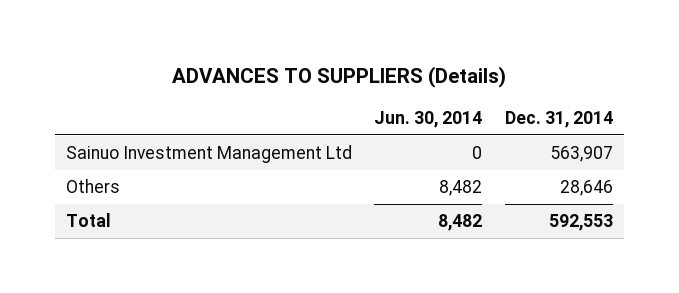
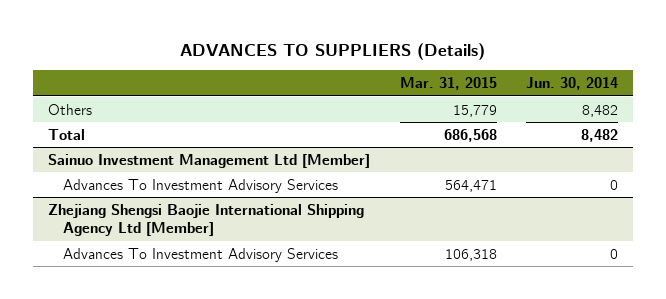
- | Jun. 30, 2014 | Dec. 31, 2014
+ | Mar. 31, 2015 | Jun. 30, 2014
- Sainuo Investment Management Ltd | 0 | 563,907
+ Sainuo Investment Management Ltd [Member]
+ Advances To Investment Advisory Services | 564,471 | 0
+ Zhejiang Shengsi Baojie International Shipping Agency Ltd [Member]
+ Advances To Investment Advisory Services | 106,318 | 0

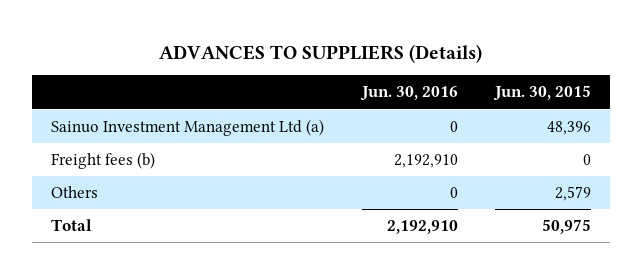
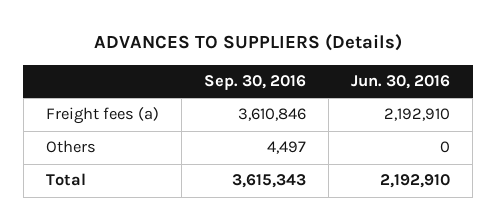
- | Jun. 30, 2016 | Jun. 30, 2015
+ | Sep. 30, 2016 | Jun. 30, 2016
- Sainuo Investment Management Ltd (a) | 0 | 48,396
- Freight fees (b) | 2,192,910 | 0
+ Freight fees (a) | 3,610,846 | 2,192,910

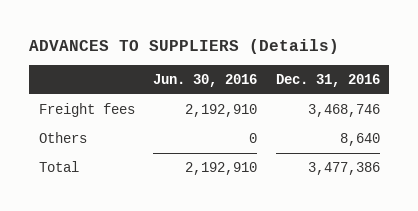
- | Sep. 30, 2016 | Jun. 30, 2016
+ | Jun. 30, 2016 | Dec. 31, 2016
- Freight fees (a) | 3,610,846 | 2,192,910
+ Freight fees | 2,192,910 | 3,468,746

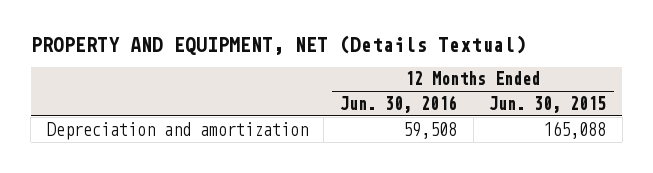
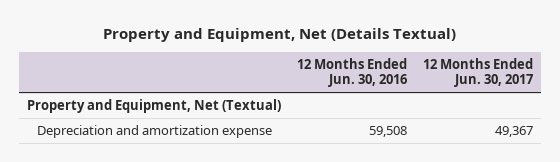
- PROPERTY AND EQUIPMENT, NET (Details Textual)
+ Property and Equipment, Net (Details Textual)
- | 12 Months Ended Jun. 30, 2016 | 12 Months Ended Jun. 30, 2015
+ | 12 Months Ended Jun. 30, 2016 | 12 Months Ended Jun. 30, 2017
- Depreciation and amortization | 59,508 | 165,088
+ Property and Equipment, Net (Textual)
+ Depreciation and amortization expense | 59,508 | 49,367

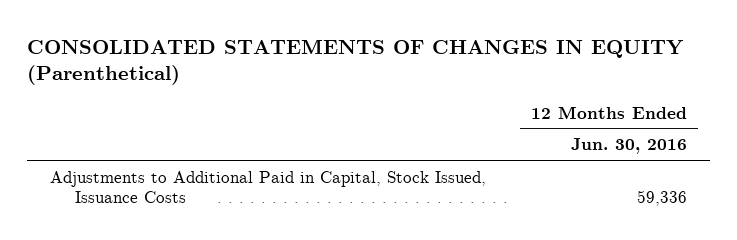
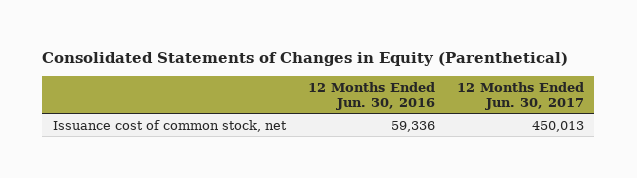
- CONSOLIDATED STATEMENTS OF CHANGES IN EQUITY (Parenthetical)
+ Consolidated Statements of Changes in Equity (Parenthetical)
- | 12 Months Ended Jun. 30, 2016
+ | 12 Months Ended Jun. 30, 2016 | 12 Months Ended Jun. 30, 2017
- Adjustments to Additional Paid in Capital, Stock Issued, Issuance Costs | 59,336
+ Issuance cost of common stock, net | 59,336 | 450,013

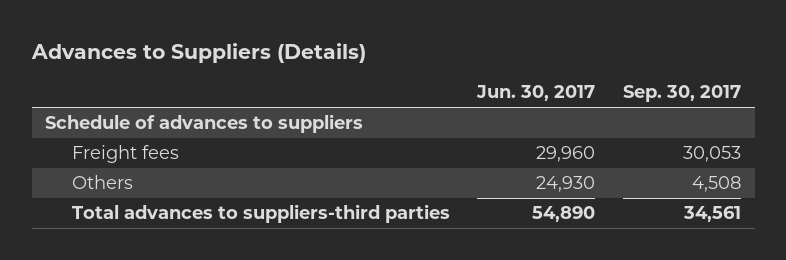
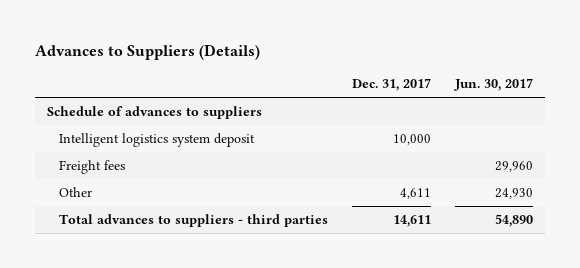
- | Jun. 30, 2017 | Sep. 30, 2017
+ | Dec. 31, 2017 | Jun. 30, 2017
+ Intelligent logistics system deposit | 10,000 |
- Others | 24,930 | 4,508
- Total advances to suppliers-third parties | 54,890 | 34,561
+ Other | 4,611 | 24,930
+ Total advances to suppliers - third parties | 14,611 | 54,890

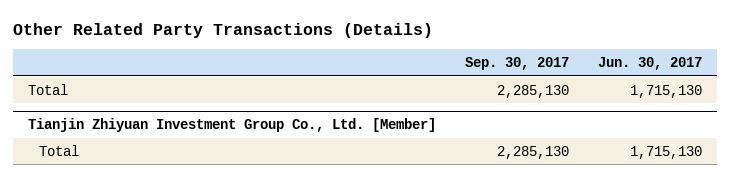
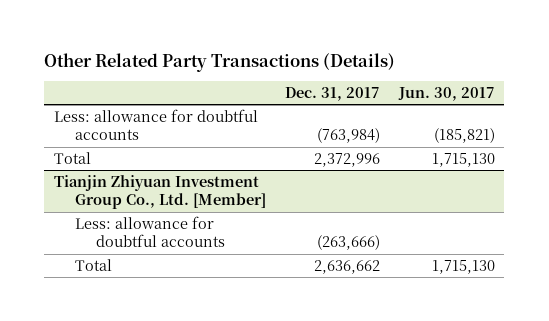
- | Sep. 30, 2017 | Jun. 30, 2017
+ | Dec. 31, 2017 | Jun. 30, 2017
+ Less: allowance for doubtful accounts | (763,984) | (185,821)
@ Tianjin Zhiyuan Investment Group Co., Ltd. [Member]
+ Less: allowance for doubtful accounts | (263,666) |

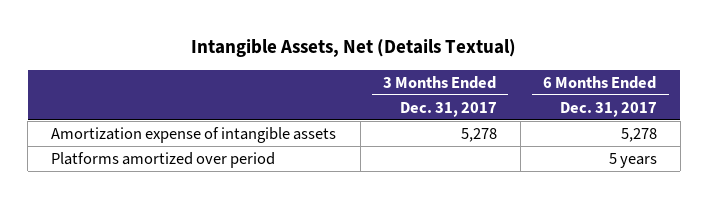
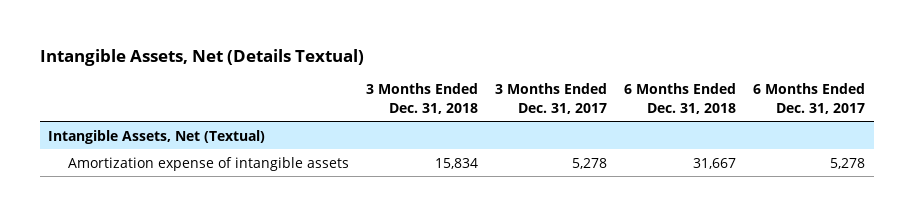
- | 3 Months Ended Dec. 31, 2017 | 6 Months Ended Dec. 31, 2017
+ | 3 Months Ended Dec. 31, 2018 | 3 Months Ended Dec. 31, 2017 | 6 Months Ended Dec. 31, 2018 | 6 Months Ended Dec. 31, 2017
+ Intangible Assets, Net (Textual)
- Platforms amortized over period | | 5 years

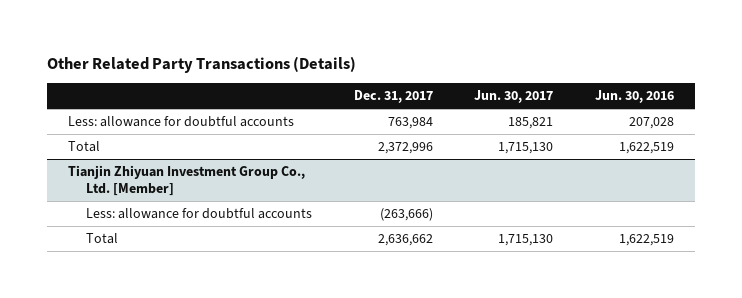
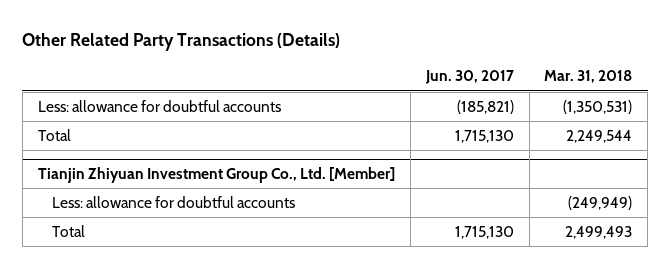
- | Dec. 31, 2017 | Jun. 30, 2017 | Jun. 30, 2016
+ | Jun. 30, 2017 | Mar. 31, 2018
- Less: allowance for doubtful accounts | 763,984 | 185,821 | 207,028
+ Less: allowance for doubtful accounts | (185,821) | (1,350,531)

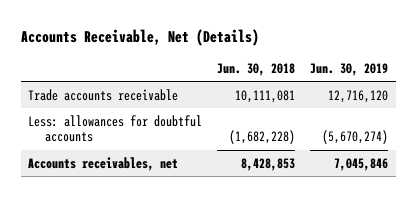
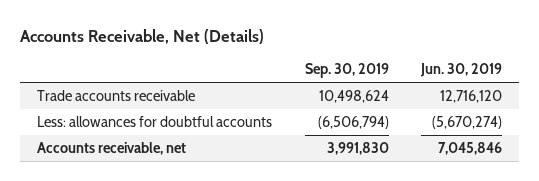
- | Jun. 30, 2018 | Jun. 30, 2019
+ | Sep. 30, 2019 | Jun. 30, 2019
- Accounts receivables, net | 8,428,853 | 7,045,846
+ Accounts receivable, net | 3,991,830 | 7,045,846

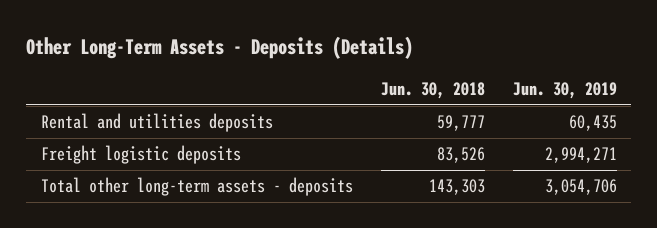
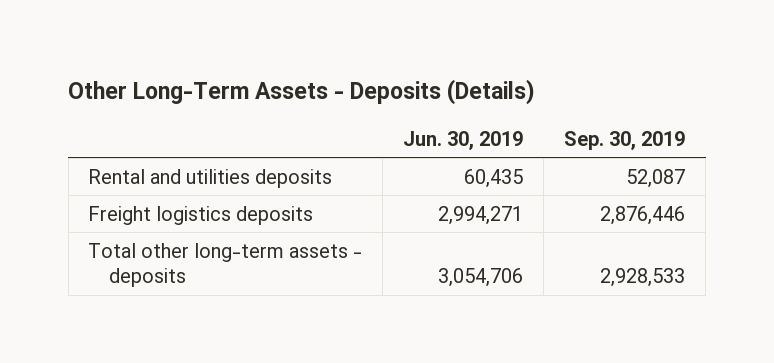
- | Jun. 30, 2018 | Jun. 30, 2019
+ | Jun. 30, 2019 | Sep. 30, 2019
- Freight logistic deposits | 83,526 | 2,994,271
+ Freight logistics deposits | 2,994,271 | 2,876,446

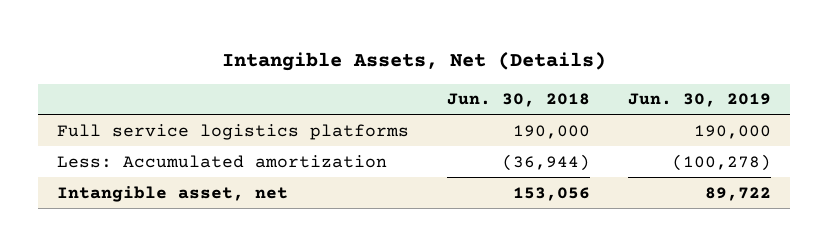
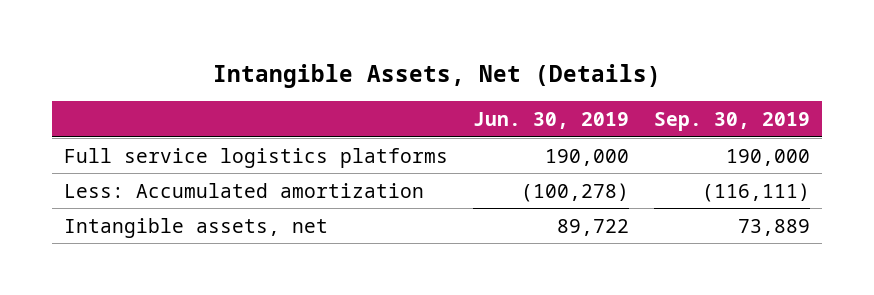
- | Jun. 30, 2018 | Jun. 30, 2019
+ | Jun. 30, 2019 | Sep. 30, 2019
- Intangible asset, net | 153,056 | 89,722
+ Intangible assets, net | 89,722 | 73,889

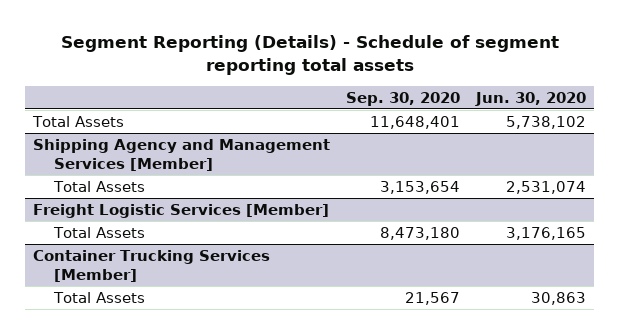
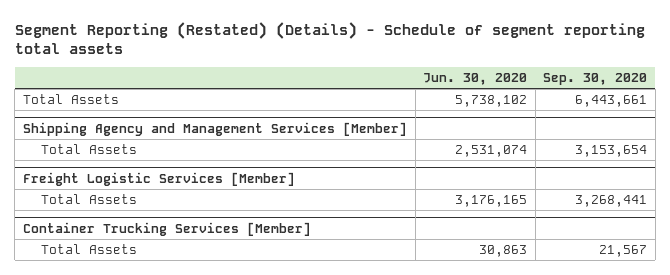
- Segment Reporting (Details) - Schedule of segment reporting total assets
+ Segment Reporting (Restated) (Details) - Schedule of segment reporting total assets
- | Sep. 30, 2020 | Jun. 30, 2020
+ | Jun. 30, 2020 | Sep. 30, 2020
- Total Assets | 11,648,401 | 5,738,102
+ Total Assets | 5,738,102 | 6,443,661
@ Freight Logistic Services [Member]
- Total Assets | 8,473,180 | 3,176,165
+ Total Assets | 3,176,165 | 3,268,441

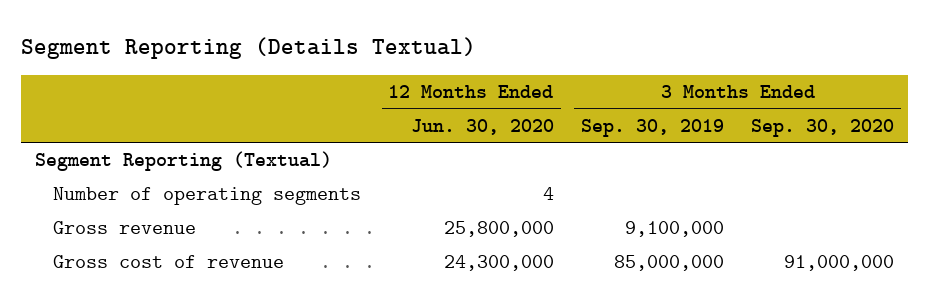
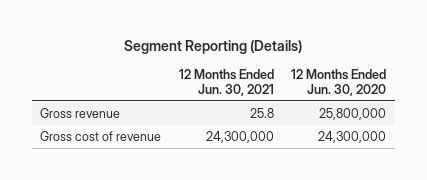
- Segment Reporting (Details Textual)
+ Segment Reporting (Details)
- | 12 Months Ended Jun. 30, 2020 | 3 Months Ended Sep. 30, 2019 | 3 Months Ended Sep. 30, 2020
+ | 12 Months Ended Jun. 30, 2021 | 12 Months Ended Jun. 30, 2020
- Segment Reporting (Textual)
- Number of operating segments | 4 | |

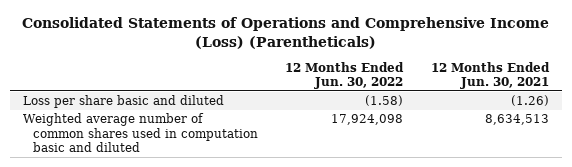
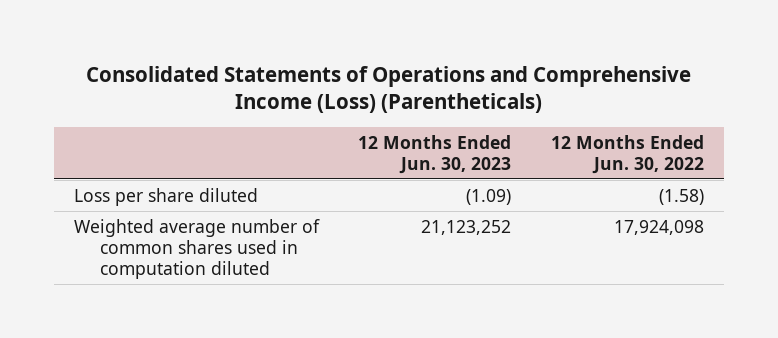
- | 12 Months Ended Jun. 30, 2022 | 12 Months Ended Jun. 30, 2021
+ | 12 Months Ended Jun. 30, 2023 | 12 Months Ended Jun. 30, 2022
- Loss per share basic and diluted | (1.58) | (1.26)
- Weighted average number of common shares used in computation basic and diluted | 17,924,098 | 8,634,513
+ Loss per share diluted | (1.09) | (1.58)
+ Weighted average number of common shares used in computation diluted | 21,123,252 | 17,924,098

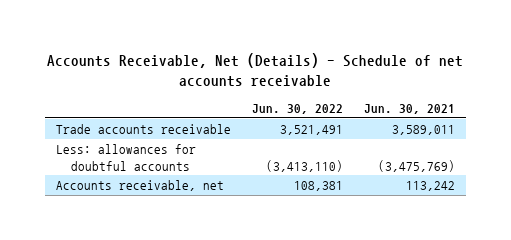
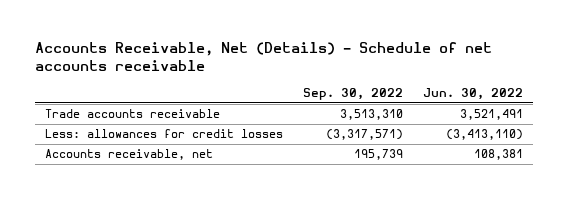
- | Jun. 30, 2022 | Jun. 30, 2021
+ | Sep. 30, 2022 | Jun. 30, 2022
- Less: allowances for doubtful accounts | (3,413,110) | (3,475,769)
+ Less: allowances for credit losses | (3,317,571) | (3,413,110)

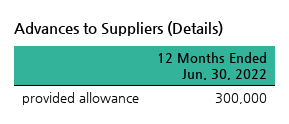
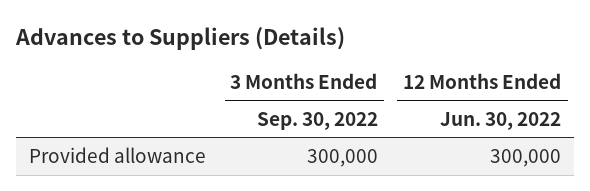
- | 12 Months Ended Jun. 30, 2022
+ | 3 Months Ended Sep. 30, 2022 | 12 Months Ended Jun. 30, 2022
- provided allowance | 300,000
+ Provided allowance | 300,000 | 300,000

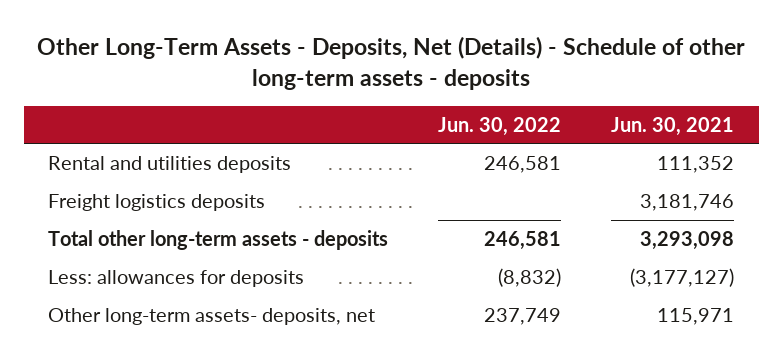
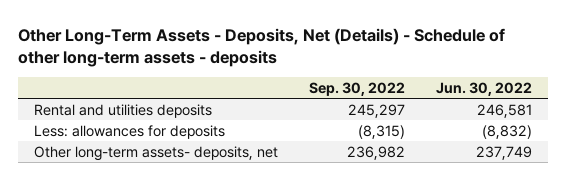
- | Jun. 30, 2022 | Jun. 30, 2021
+ | Sep. 30, 2022 | Jun. 30, 2022
- Freight logistics deposits | | 3,181,746
- Total other long-term assets - deposits | 246,581 | 3,293,098

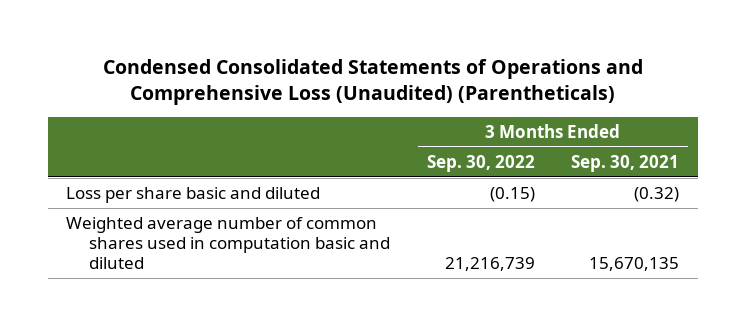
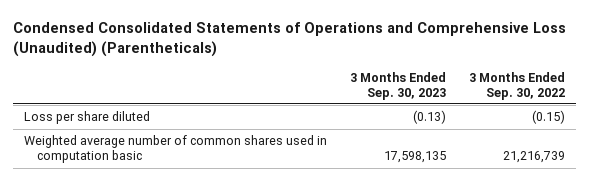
- | 3 Months Ended Sep. 30, 2022 | 3 Months Ended Sep. 30, 2021
+ | 3 Months Ended Sep. 30, 2023 | 3 Months Ended Sep. 30, 2022
- Loss per share basic and diluted | (0.15) | (0.32)
- Weighted average number of common shares used in computation basic and diluted | 21,216,739 | 15,670,135
+ Loss per share diluted | (0.13) | (0.15)
+ Weighted average number of common shares used in computation basic | 17,598,135 | 21,216,739

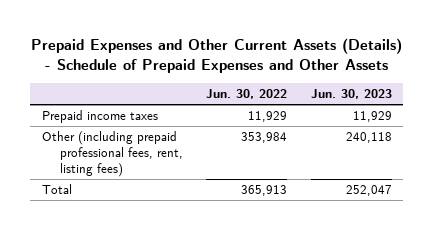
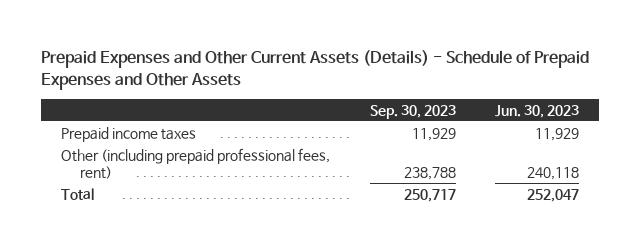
- | Jun. 30, 2022 | Jun. 30, 2023
+ | Sep. 30, 2023 | Jun. 30, 2023
- Other (including prepaid professional fees, rent, listing fees) | 353,984 | 240,118
+ Other (including prepaid professional fees, rent) | 238,788 | 240,118

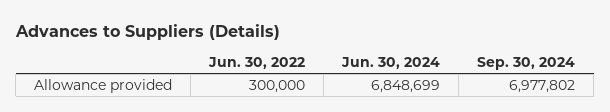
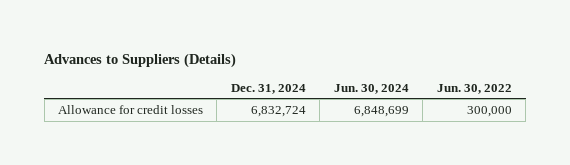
- | Jun. 30, 2022 | Jun. 30, 2024 | Sep. 30, 2024
+ | Dec. 31, 2024 | Jun. 30, 2024 | Jun. 30, 2022
- Allowance provided | 300,000 | 6,848,699 | 6,977,802
+ Allowance for credit losses | 6,832,724 | 6,848,699 | 300,000

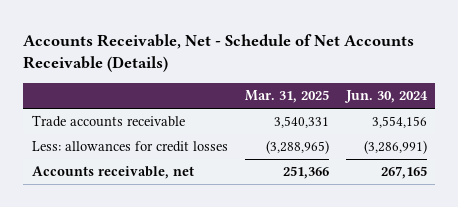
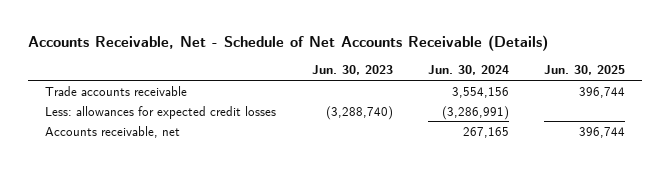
- | Mar. 31, 2025 | Jun. 30, 2024
+ | Jun. 30, 2023 | Jun. 30, 2024 | Jun. 30, 2025
- Less: allowances for credit losses | (3,288,965) | (3,286,991)
+ Less: allowances for expected credit losses | (3,288,740) | (3,286,991) |

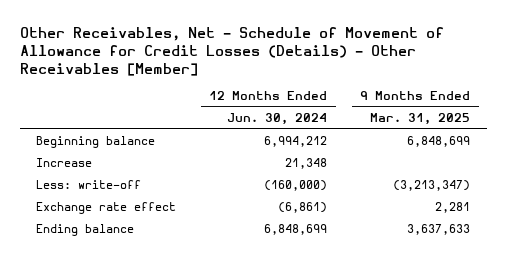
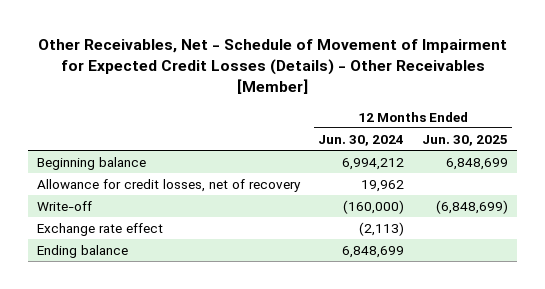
- Other Receivables, Net - Schedule of Movement of Allowance for Credit Losses (Details) - Other Receivables [Member]
+ Other Receivables, Net - Schedule of Movement of Impairment for Expected Credit Losses (Details) - Other Receivables [Member]
- | 12 Months Ended Jun. 30, 2024 | 9 Months Ended Mar. 31, 2025
+ | 12 Months Ended Jun. 30, 2024 | 12 Months Ended Jun. 30, 2025
- Increase | 21,348 |
- Less: write-off | (160,000) | (3,213,347)
- Exchange rate effect | (6,861) | 2,281
+ Allowance for credit losses, net of recovery | 19,962 |
+ Write-off | (160,000) | (6,848,699)
+ Exchange rate effect | (2,113) |

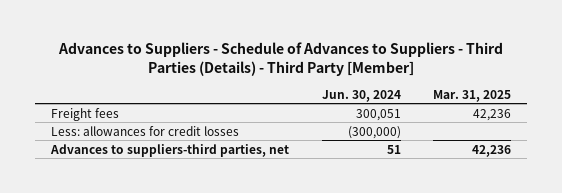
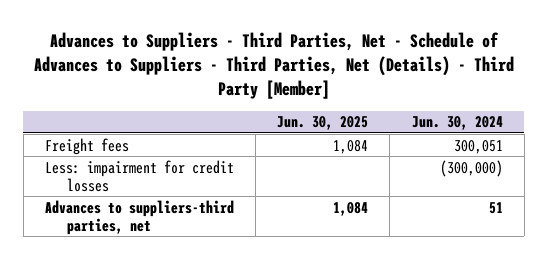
- Advances to Suppliers - Schedule of Advances to Suppliers - Third Parties (Details) - Third Party [Member]
+ Advances to Suppliers - Third Parties, Net - Schedule of Advances to Suppliers - Third Parties, Net (Details) - Third Party [Member]
- | Jun. 30, 2024 | Mar. 31, 2025
+ | Jun. 30, 2025 | Jun. 30, 2024
- Less: allowances for credit losses | (300,000) |
+ Less: impairment for credit losses | | (300,000)

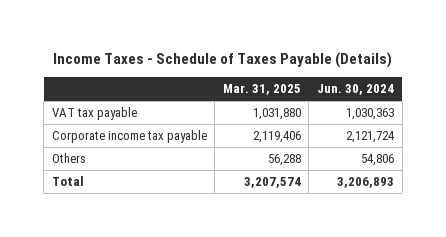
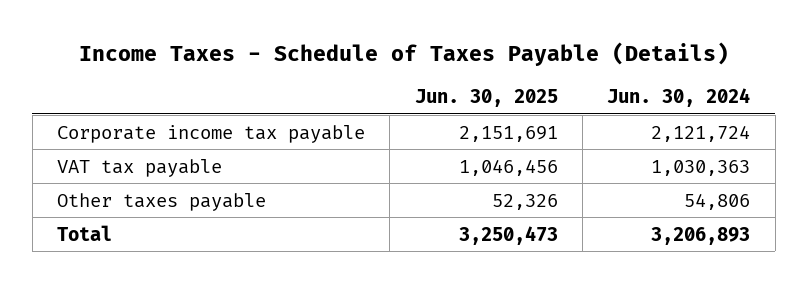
- | Mar. 31, 2025 | Jun. 30, 2024
+ | Jun. 30, 2025 | Jun. 30, 2024
- Others | 56,288 | 54,806
moved down: VAT tax payable | 1,046,456 | 1,030,363
+ Other taxes payable | 52,326 | 54,806

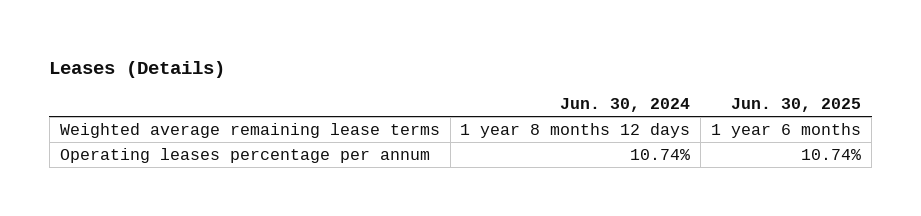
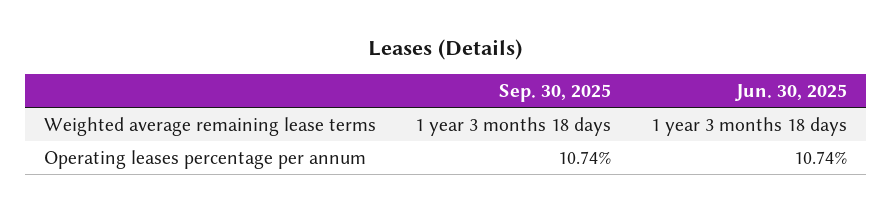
- | Jun. 30, 2024 | Jun. 30, 2025
+ | Sep. 30, 2025 | Jun. 30, 2025
- Weighted average remaining lease terms | 1 year 8 months 12 days | 1 year 6 months
+ Weighted average remaining lease terms | 1 year 3 months 18 days | 1 year 3 months 18 days

